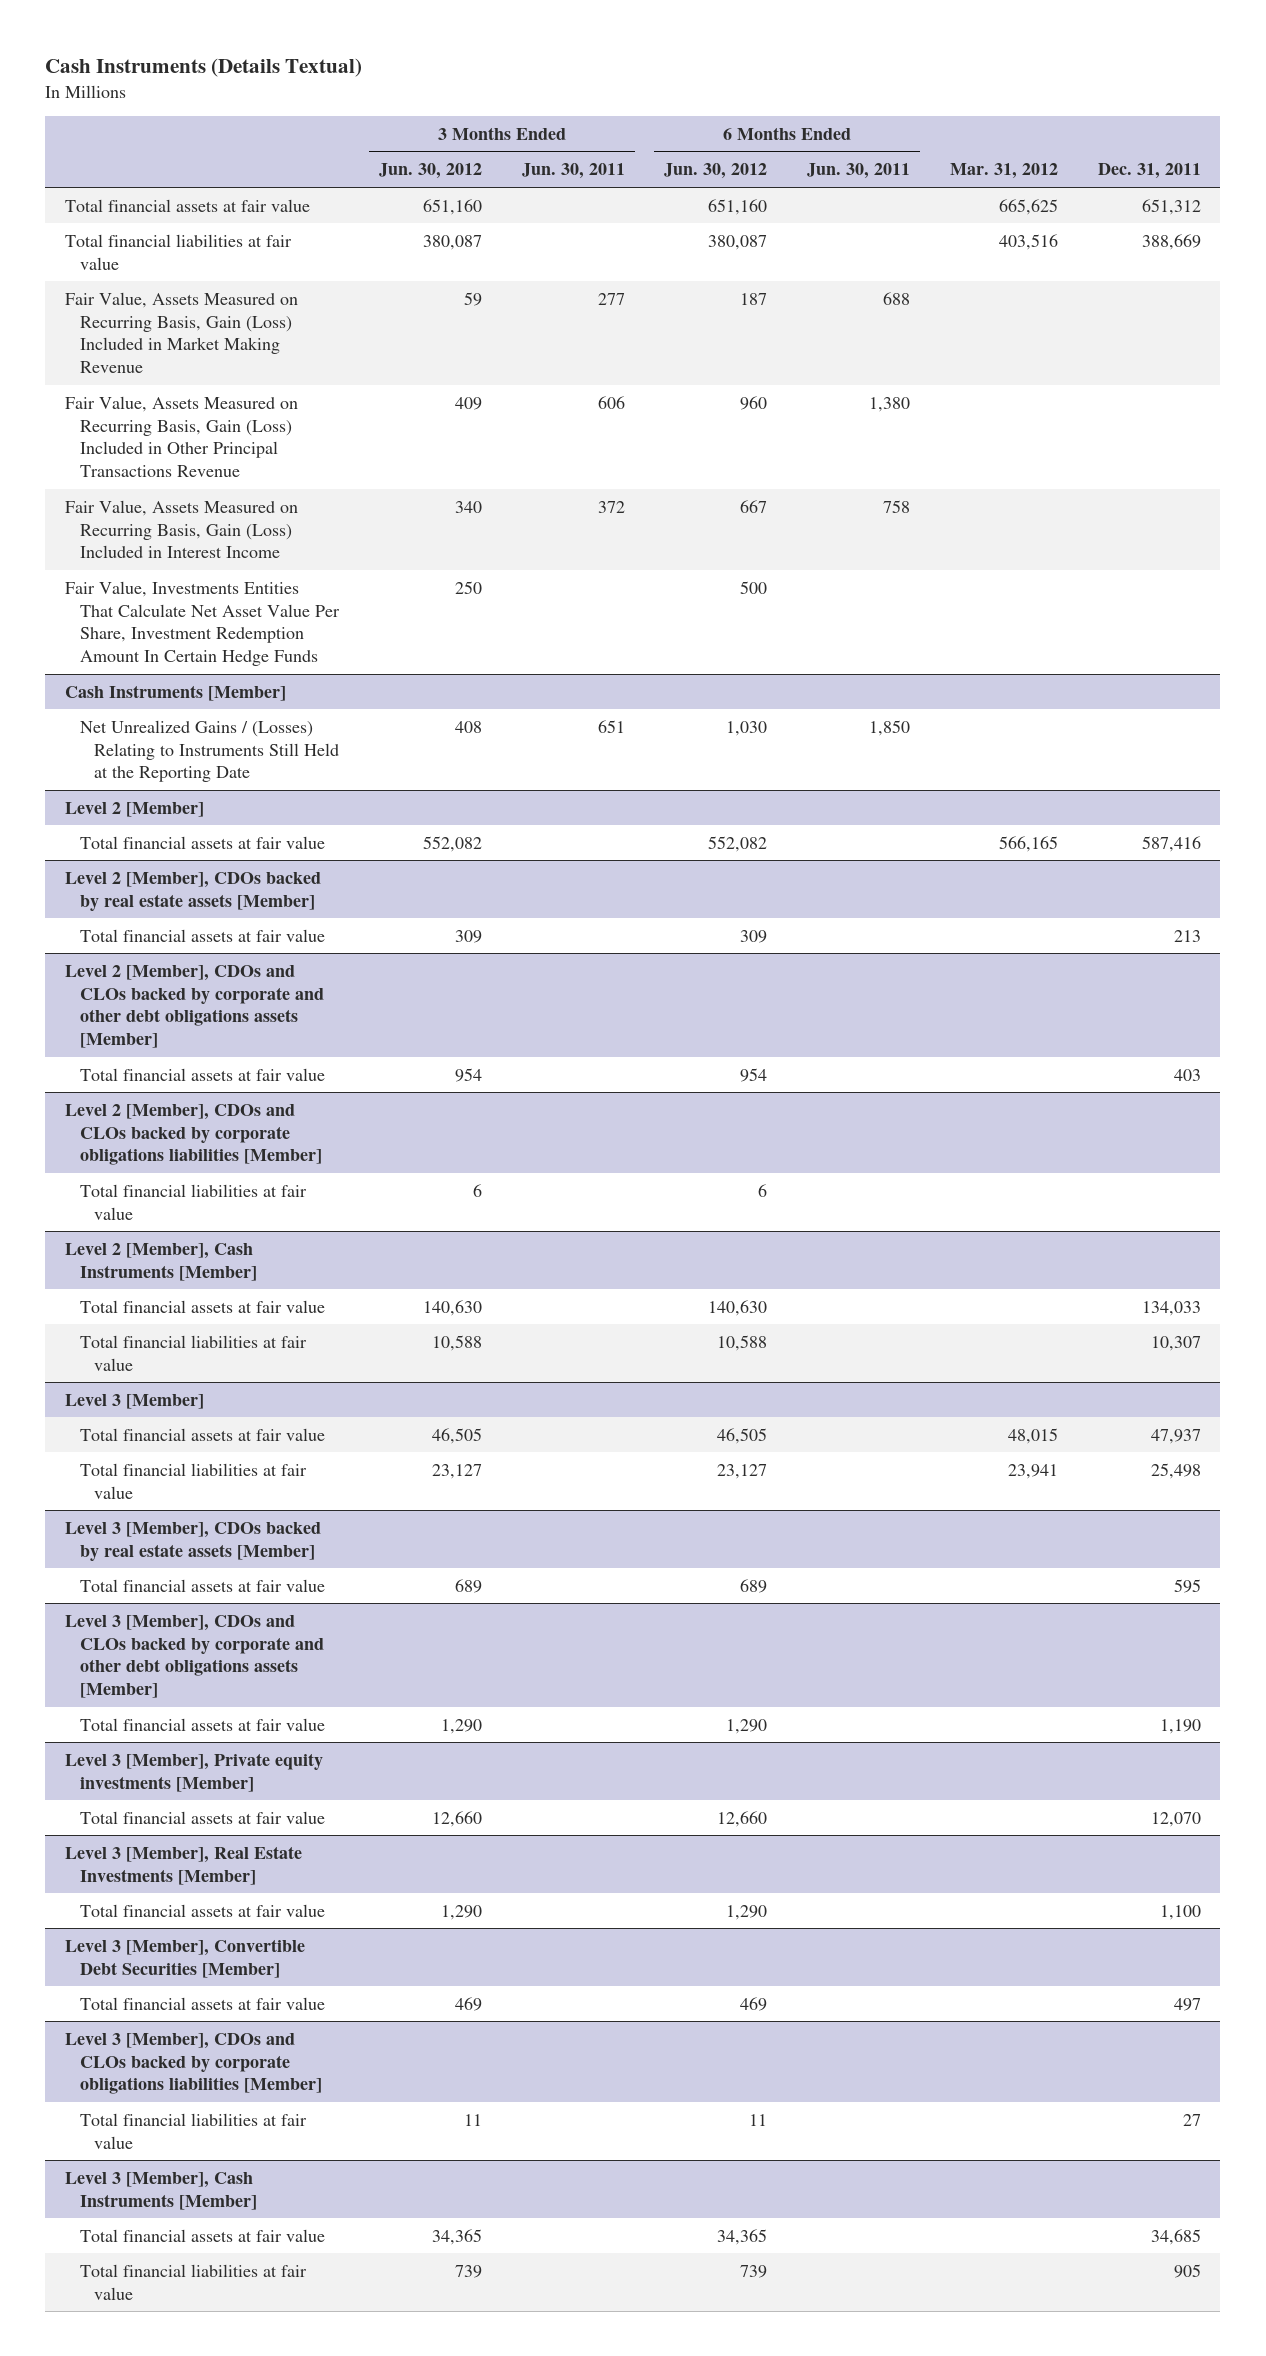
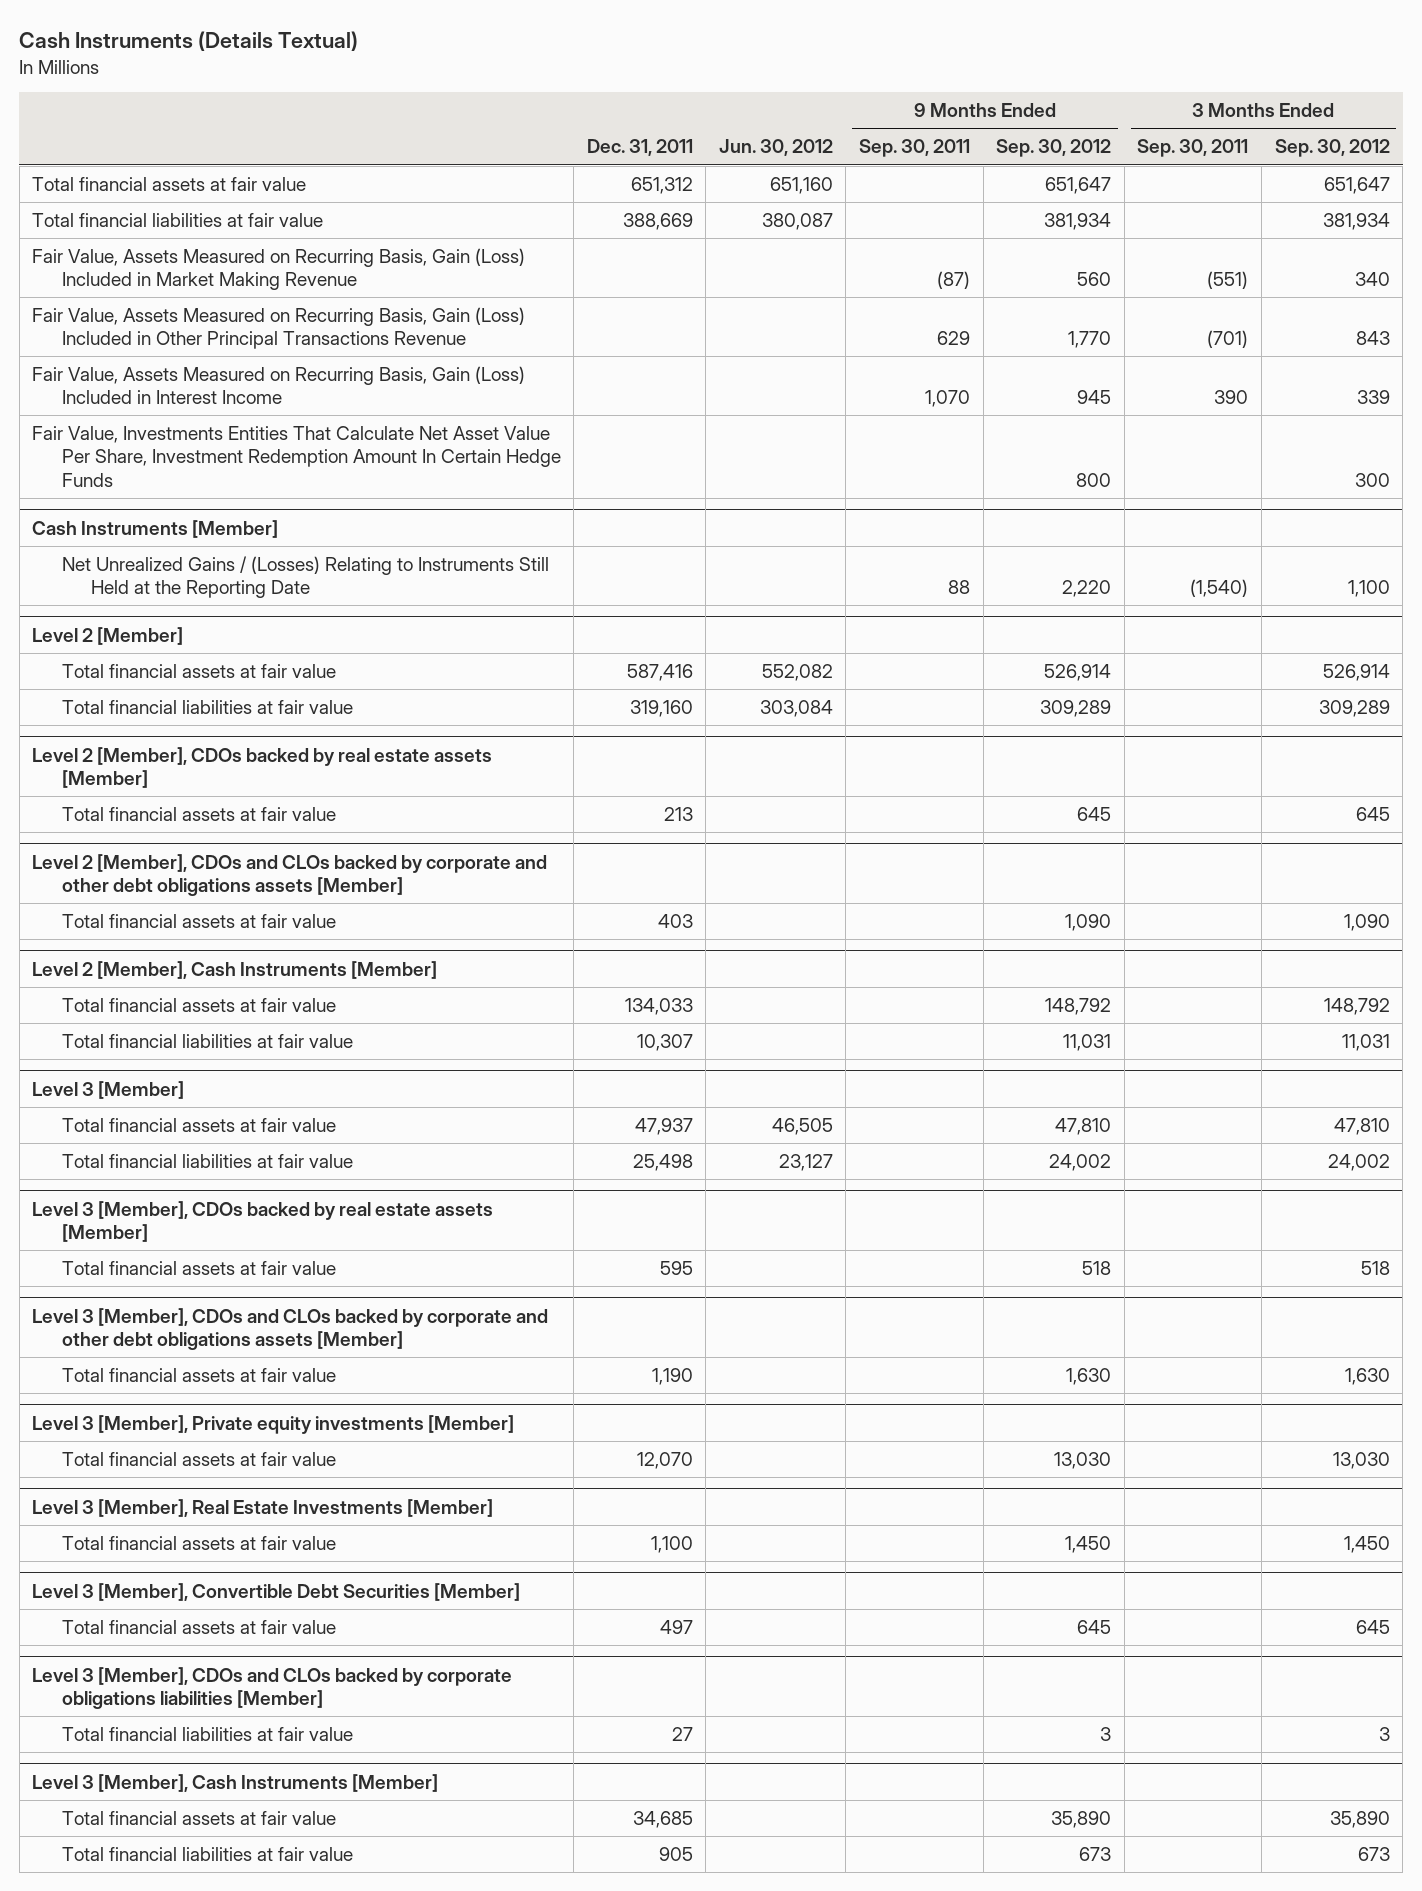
- | 3 Months Ended Jun. 30, 2012 | 3 Months Ended Jun. 30, 2011 | 6 Months Ended Jun. 30, 2012 | 6 Months Ended Jun. 30, 2011 | Mar. 31, 2012 | Dec. 31, 2011
+ | Dec. 31, 2011 | Jun. 30, 2012 | 9 Months Ended Sep. 30, 2011 | 9 Months Ended Sep. 30, 2012 | 3 Months Ended Sep. 30, 2011 | 3 Months Ended Sep. 30, 2012
@ Level 2 [Member]
+ Total financial liabilities at fair value | 319,160 | 303,084 | | 309,289 | | 309,289
- Level 2 [Member], CDOs and CLOs backed by corporate obligations liabilities [Member]
- Total financial liabilities at fair value | 6 | | 6 | | |

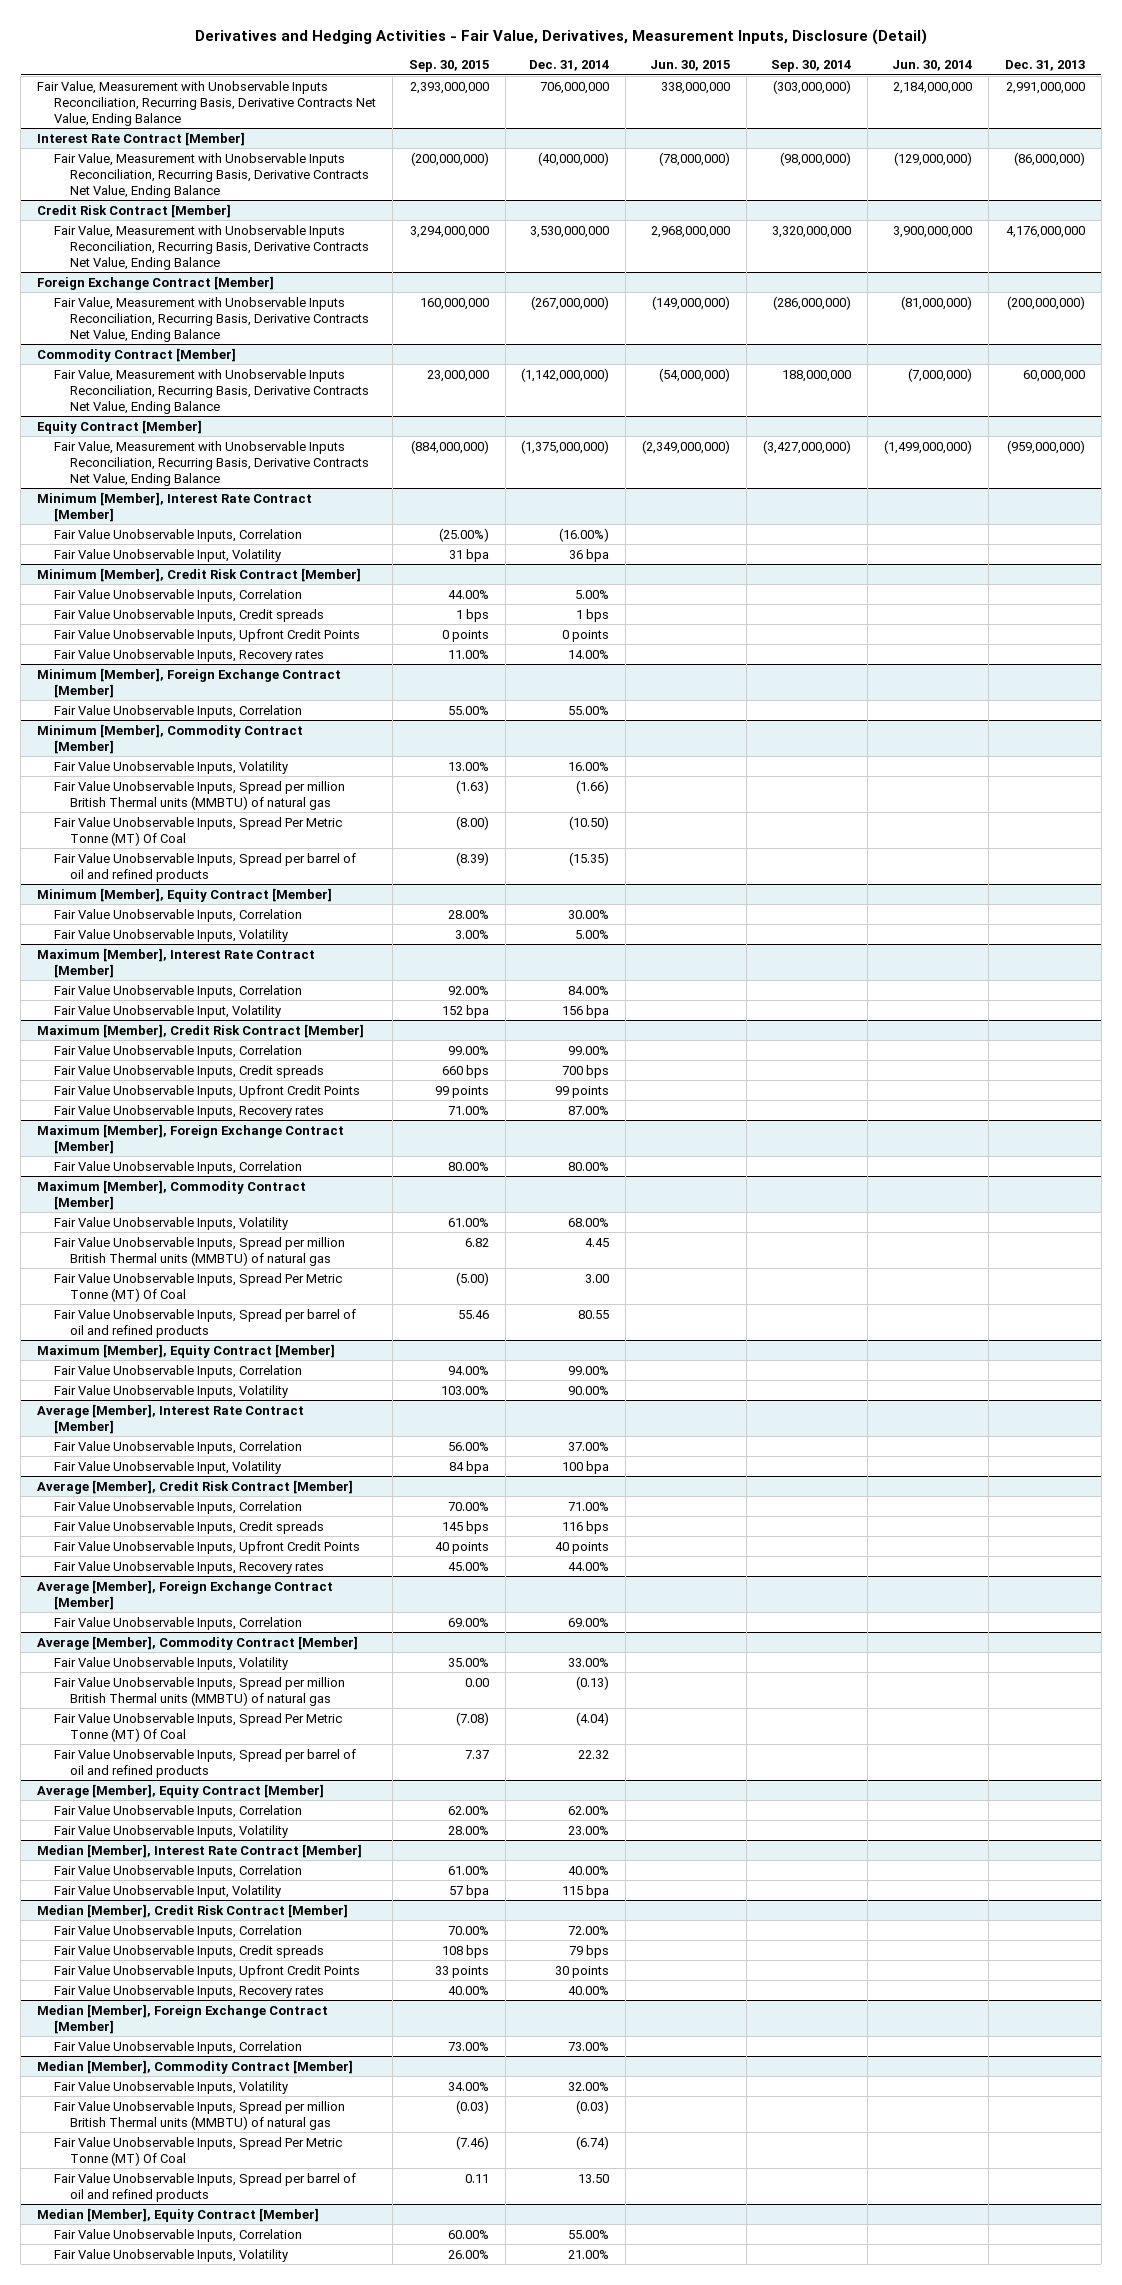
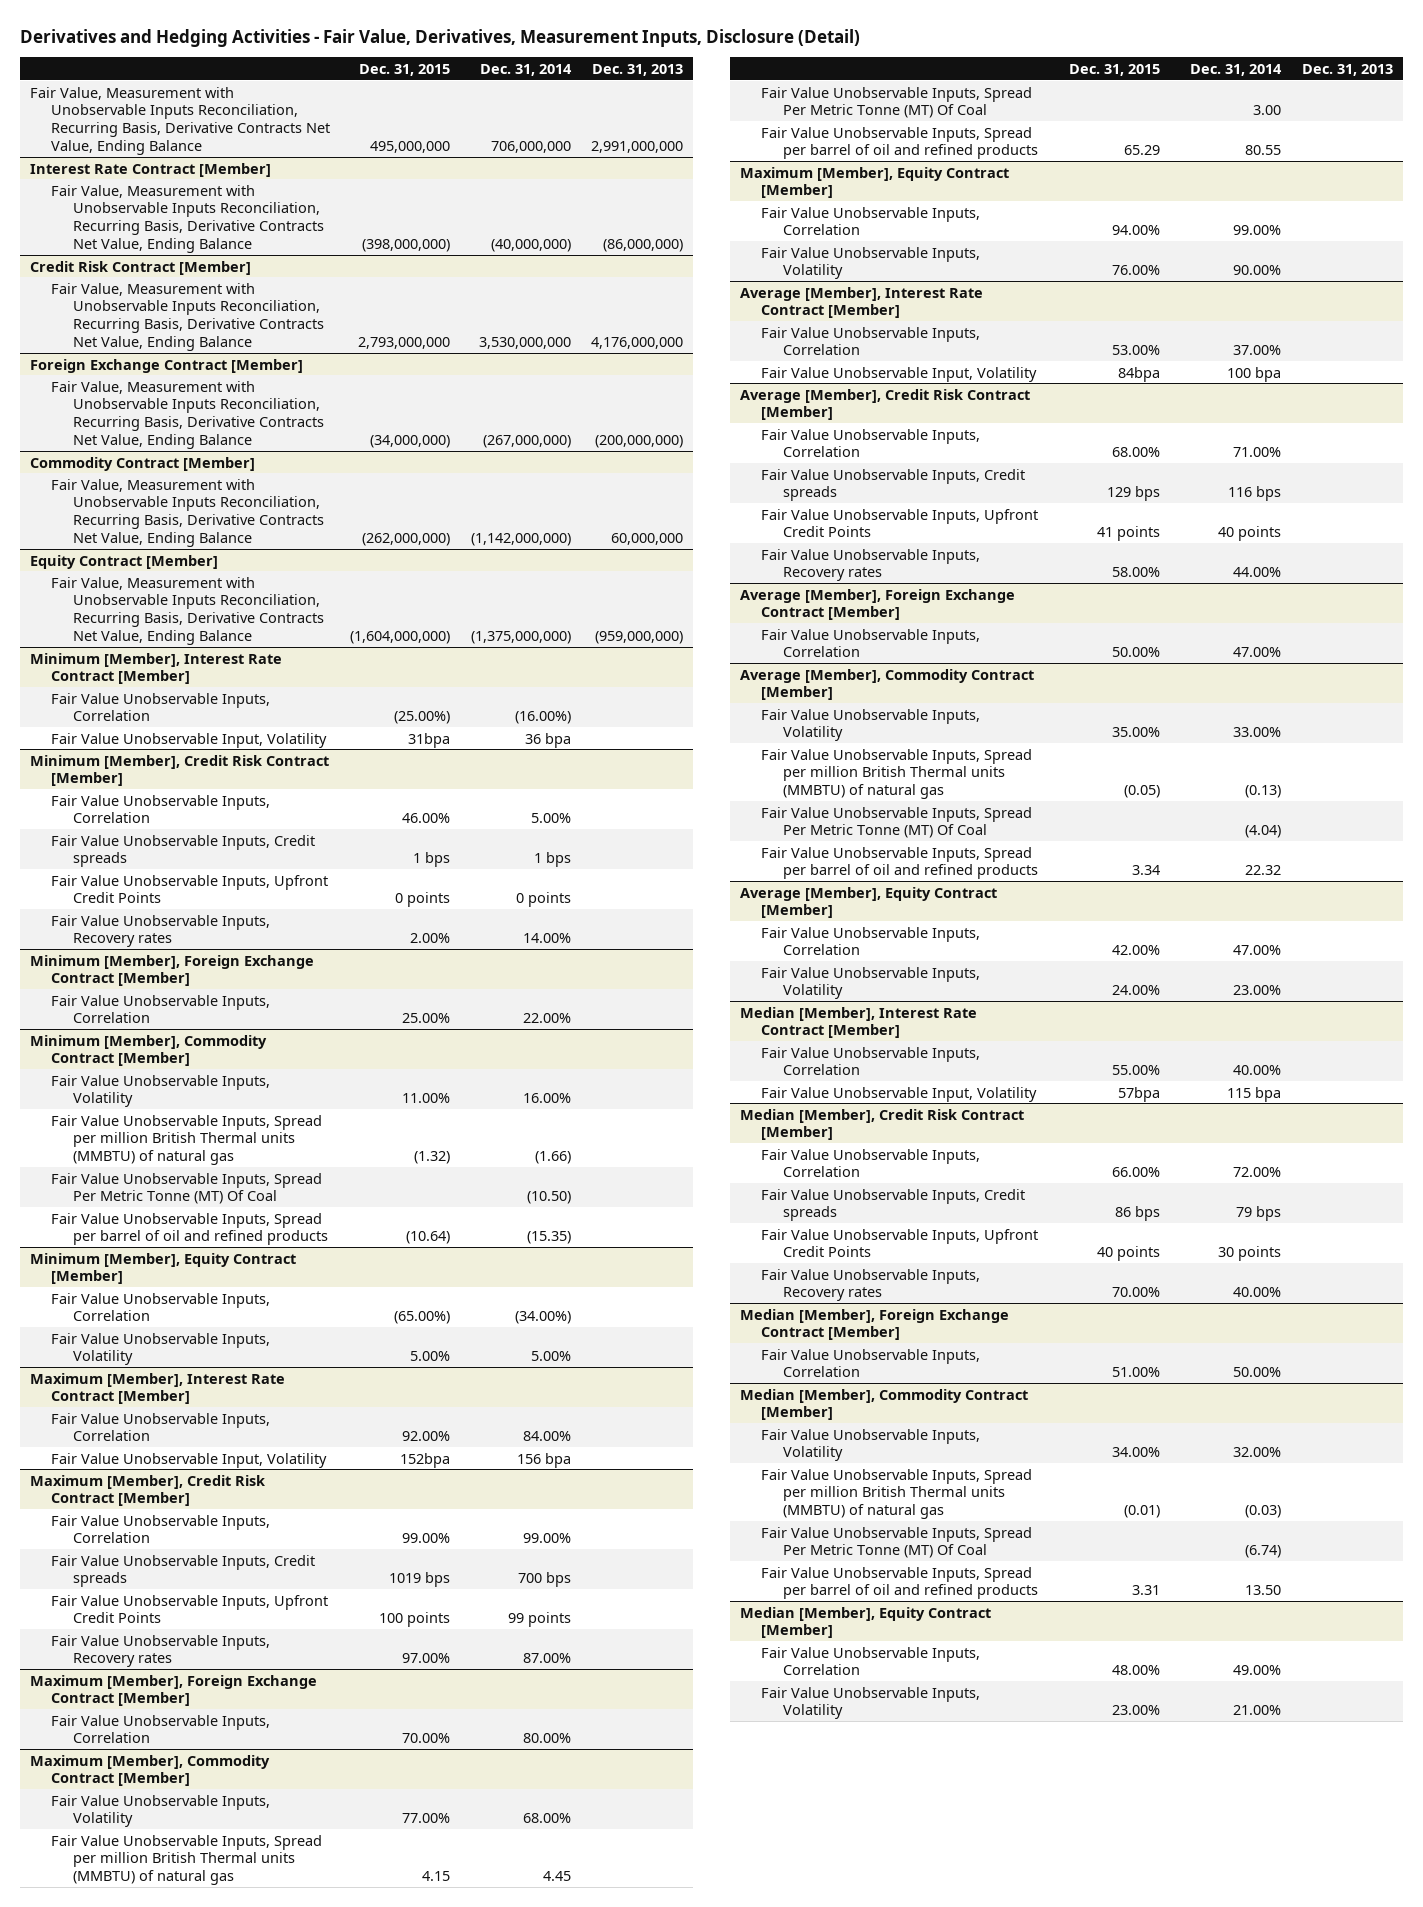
- | Sep. 30, 2015 | Dec. 31, 2014 | Jun. 30, 2015 | Sep. 30, 2014 | Jun. 30, 2014 | Dec. 31, 2013
+ | Dec. 31, 2015 | Dec. 31, 2014 | Dec. 31, 2013
@ Minimum [Member], Foreign Exchange Contract [Member]
- Fair Value Unobservable Inputs, Correlation | 55.00% | 55.00% | | | |
+ Fair Value Unobservable Inputs, Correlation | 25.00% | 22.00% |
@ Minimum [Member], Equity Contract [Member]
- Fair Value Unobservable Inputs, Correlation | 28.00% | 30.00% | | | |
+ Fair Value Unobservable Inputs, Correlation | (65.00%) | (34.00%) |
@ Average [Member], Foreign Exchange Contract [Member]
- Fair Value Unobservable Inputs, Correlation | 69.00% | 69.00% | | | |
+ Fair Value Unobservable Inputs, Correlation | 50.00% | 47.00% |
@ Average [Member], Equity Contract [Member]
- Fair Value Unobservable Inputs, Correlation | 62.00% | 62.00% | | | |
+ Fair Value Unobservable Inputs, Correlation | 42.00% | 47.00% |
@ Median [Member], Foreign Exchange Contract [Member]
- Fair Value Unobservable Inputs, Correlation | 73.00% | 73.00% | | | |
+ Fair Value Unobservable Inputs, Correlation | 51.00% | 50.00% |
@ Median [Member], Equity Contract [Member]
- Fair Value Unobservable Inputs, Correlation | 60.00% | 55.00% | | | |
+ Fair Value Unobservable Inputs, Correlation | 48.00% | 49.00% |

